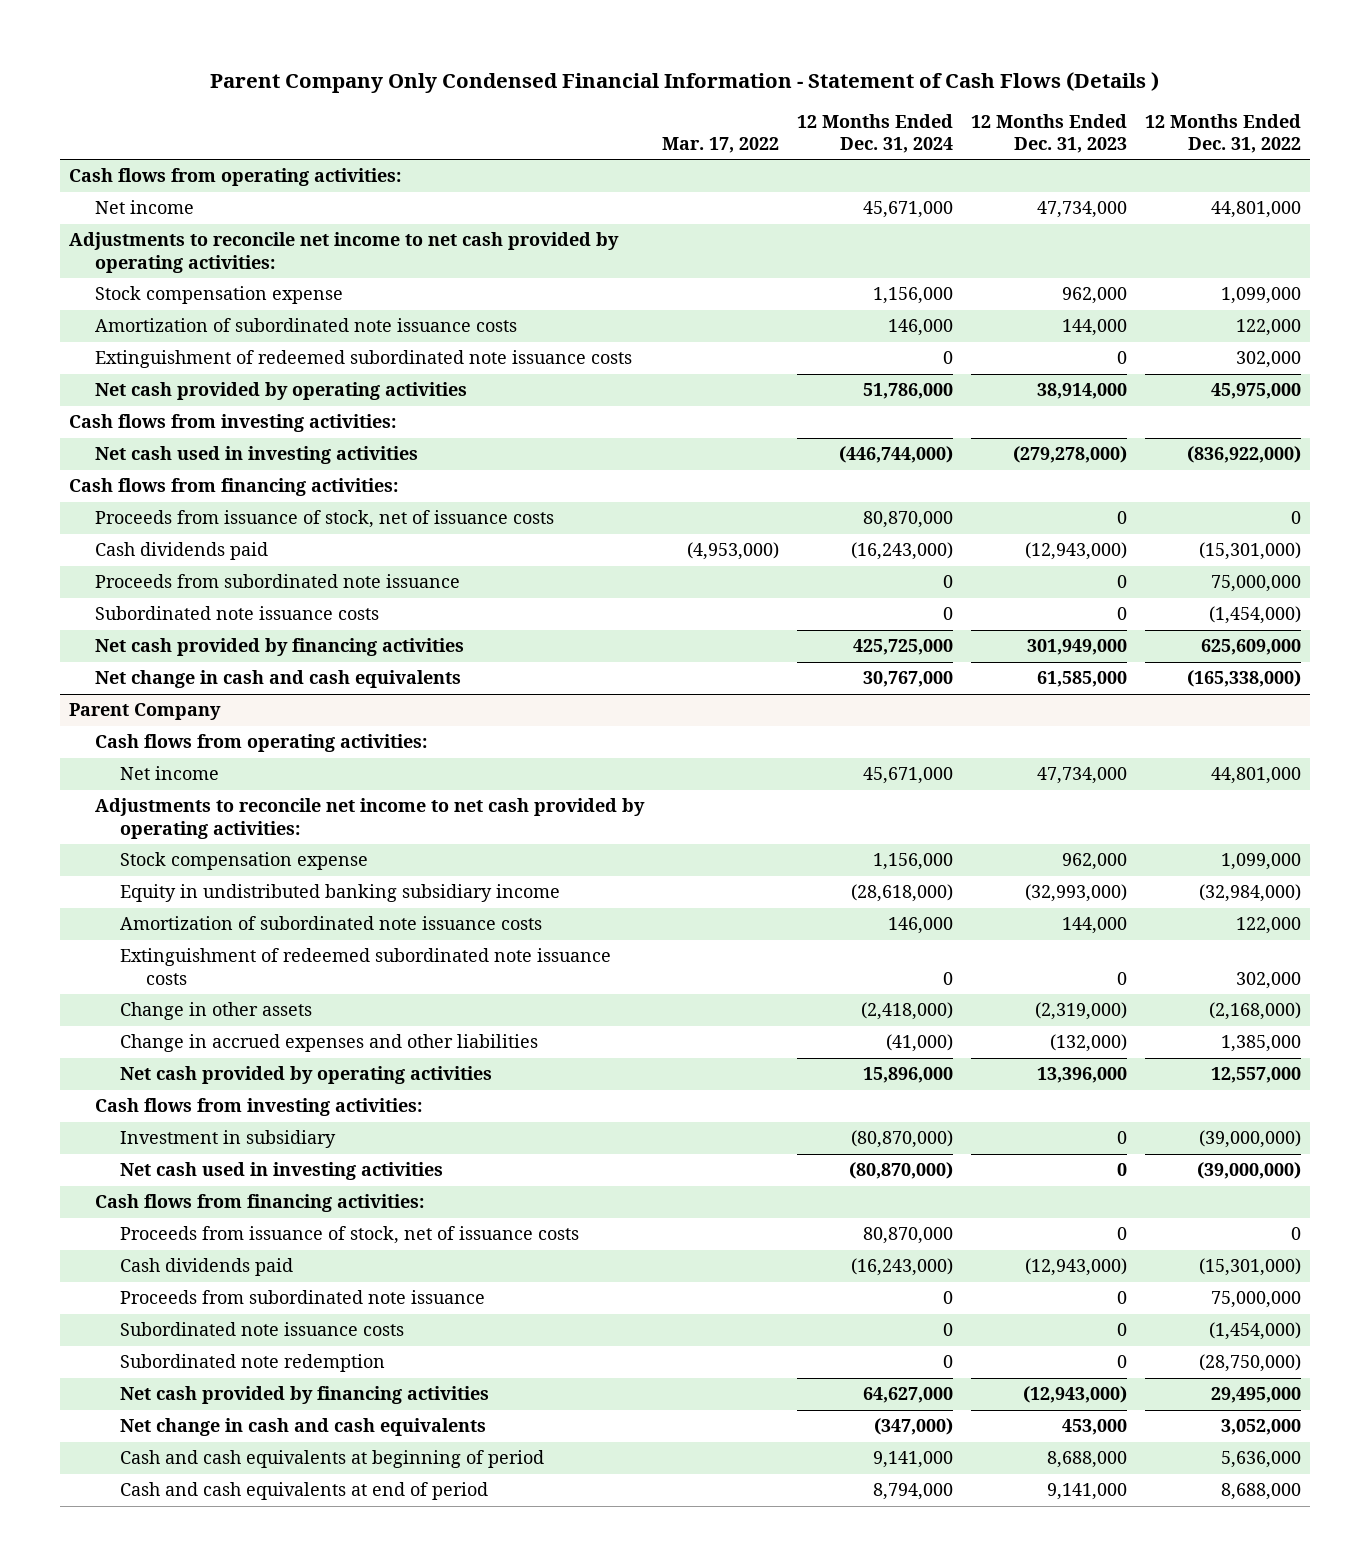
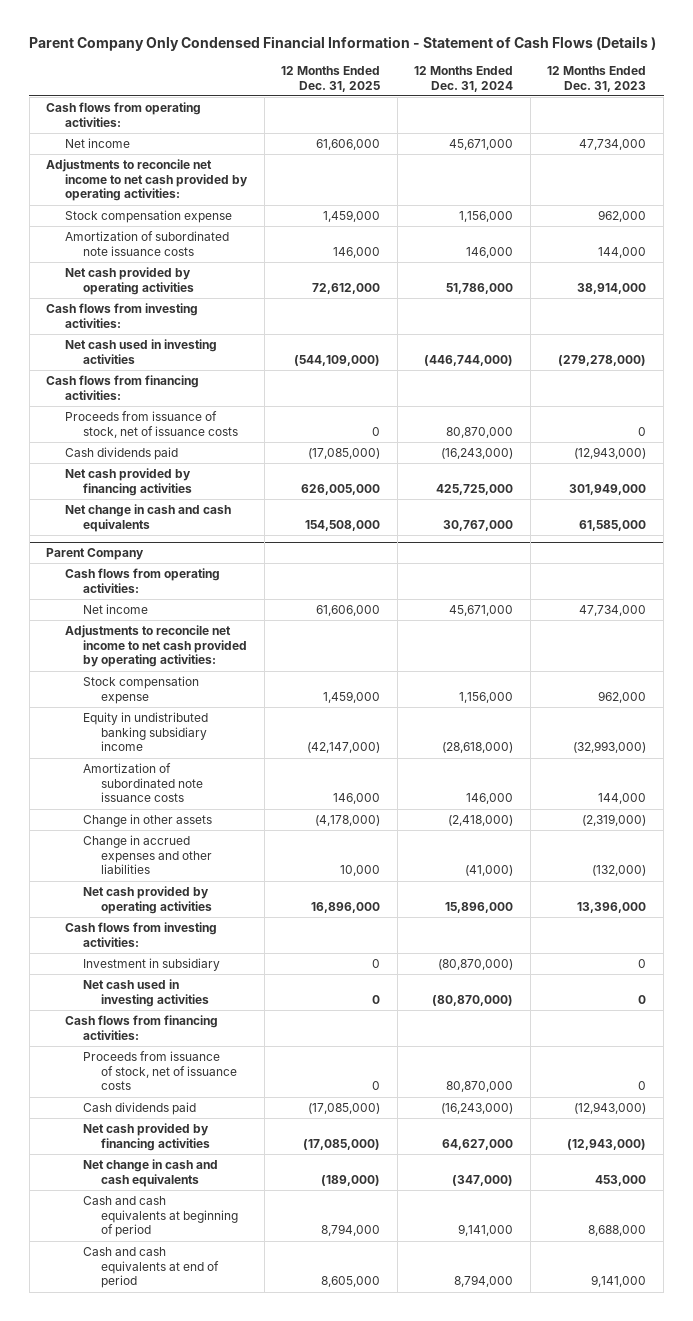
- | Mar. 17, 2022 | 12 Months Ended Dec. 31, 2024 | 12 Months Ended Dec. 31, 2023 | 12 Months Ended Dec. 31, 2022
+ | 12 Months Ended Dec. 31, 2025 | 12 Months Ended Dec. 31, 2024 | 12 Months Ended Dec. 31, 2023
- Extinguishment of redeemed subordinated note issuance costs | | 0 | 0 | 302,000
- Proceeds from subordinated note issuance | | 0 | 0 | 75,000,000
- Subordinated note issuance costs | | 0 | 0 | (1,454,000)
@ Parent Company
- Extinguishment of redeemed subordinated note issuance costs | | 0 | 0 | 302,000
- Proceeds from subordinated note issuance | | 0 | 0 | 75,000,000
- Subordinated note issuance costs | | 0 | 0 | (1,454,000)
- Subordinated note redemption | | 0 | 0 | (28,750,000)

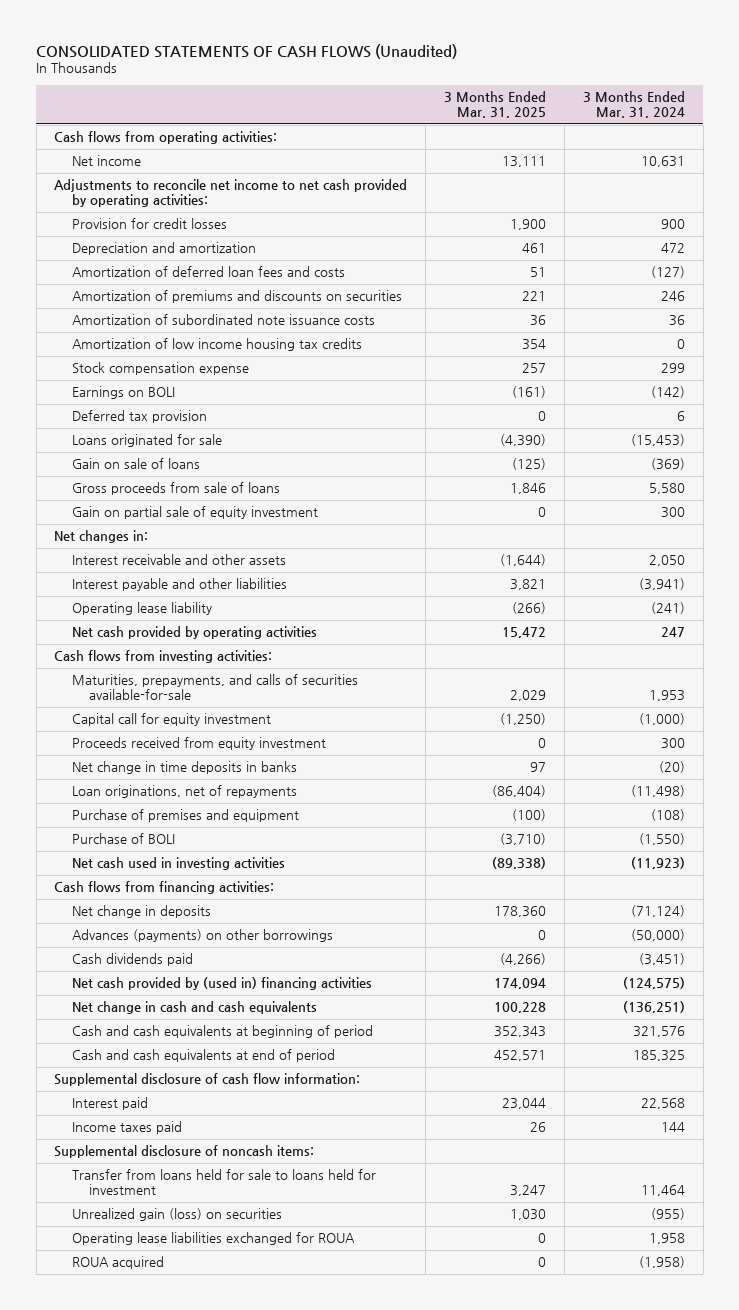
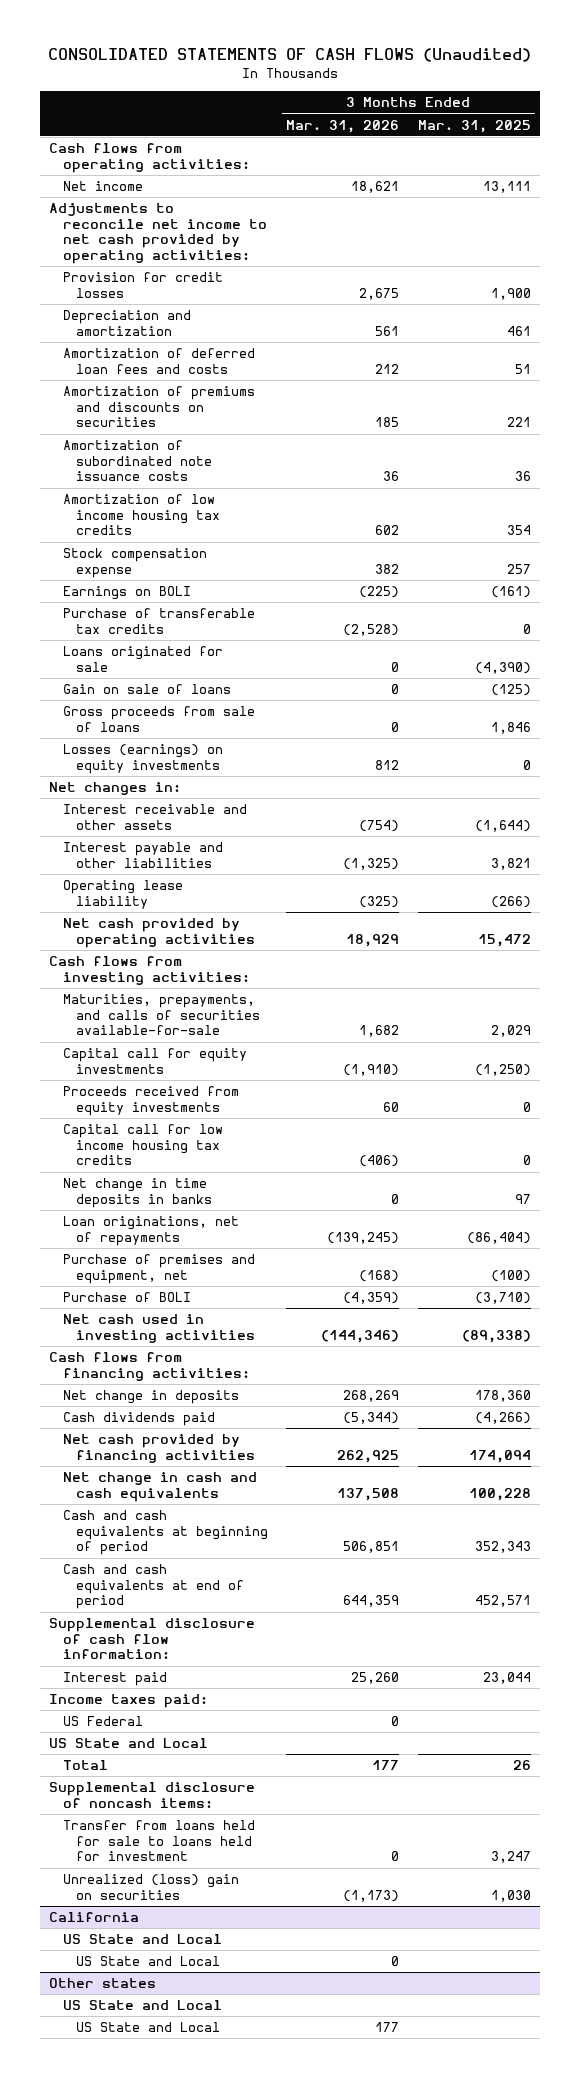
- | 3 Months Ended Mar. 31, 2025 | 3 Months Ended Mar. 31, 2024
+ | 3 Months Ended Mar. 31, 2026 | 3 Months Ended Mar. 31, 2025
- Deferred tax provision | 0 | 6
+ Purchase of transferable tax credits | (2,528) | 0
- Gain on partial sale of equity investment | 0 | 300
+ Losses (earnings) on equity investments | 812 | 0
- Capital call for equity investment | (1,250) | (1,000)
- Proceeds received from equity investment | 0 | 300
+ Capital call for equity investments | (1,910) | (1,250)
+ Proceeds received from equity investments | 60 | 0
+ Capital call for low income housing tax credits | (406) | 0
- Purchase of premises and equipment | (100) | (108)
+ Purchase of premises and equipment, net | (168) | (100)
- Advances (payments) on other borrowings | 0 | (50,000)
- Net cash provided by (used in) financing activities | 174,094 | (124,575)
+ Net cash provided by financing activities | 262,925 | 174,094
- Income taxes paid | 26 | 144
+ Income taxes paid:
+ US Federal | 0 |
+ US State and Local
+ Total | 177 | 26
- Unrealized gain (loss) on securities | 1,030 | (955)
- Operating lease liabilities exchanged for ROUA | 0 | 1,958
- ROUA acquired | 0 | (1,958)
+ Unrealized (loss) gain on securities | (1,173) | 1,030
+ California
+ US State and Local
+ US State and Local | 0 |
+ Other states
+ US State and Local
+ US State and Local | 177 |

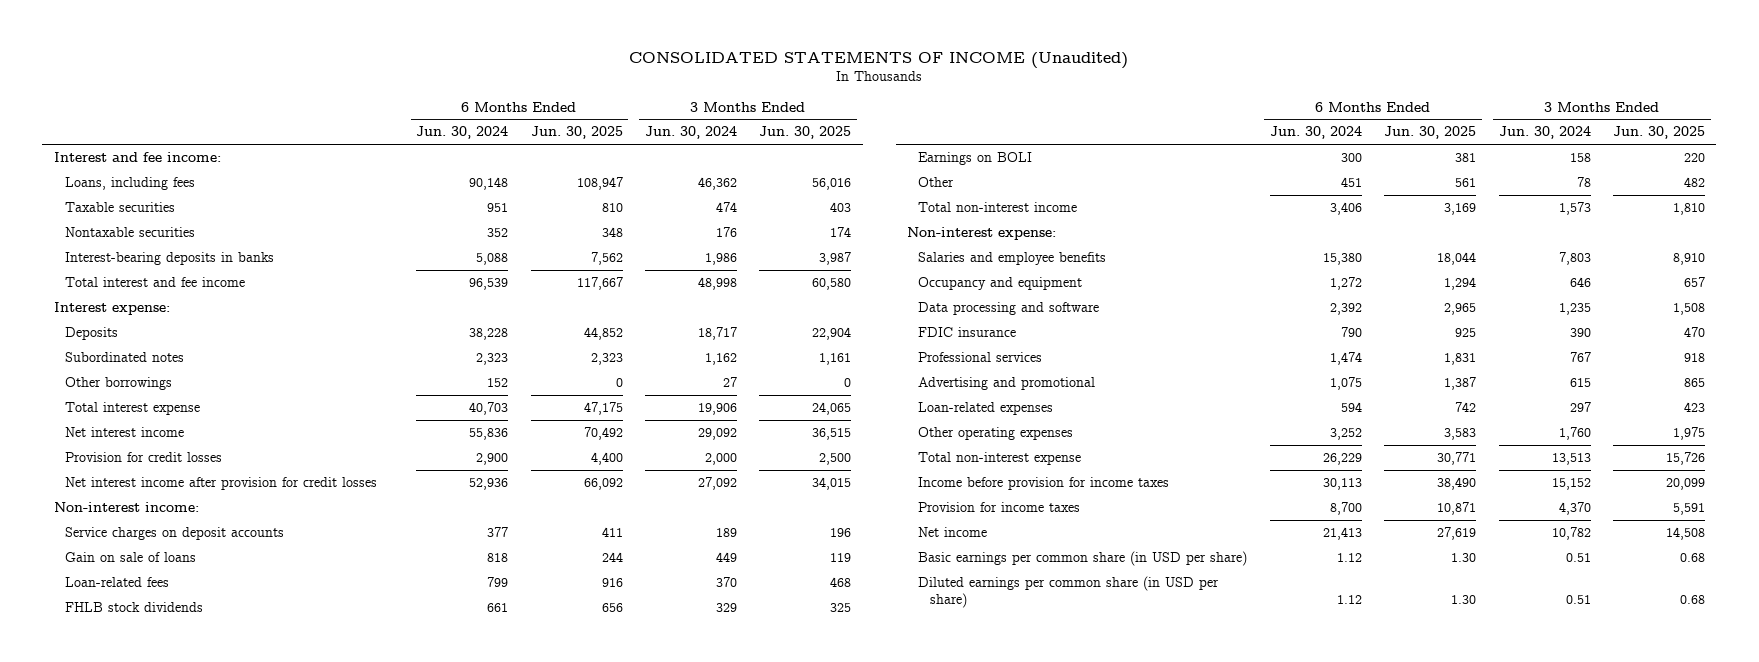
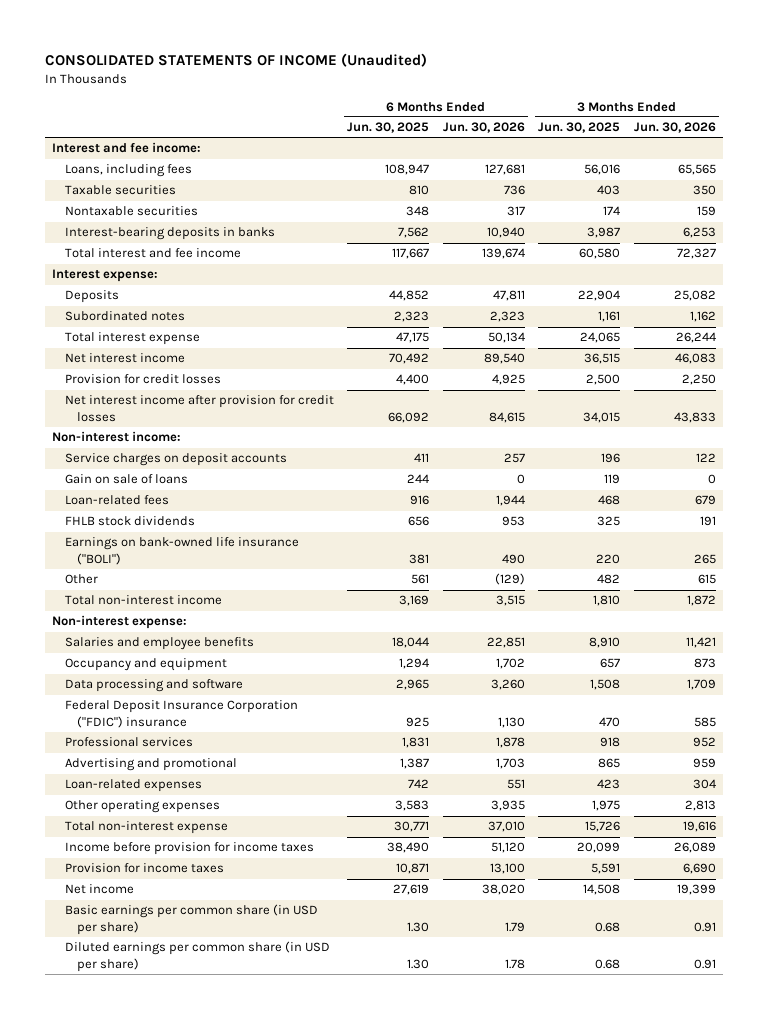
- | 6 Months Ended Jun. 30, 2024 | 6 Months Ended Jun. 30, 2025 | 3 Months Ended Jun. 30, 2024 | 3 Months Ended Jun. 30, 2025
+ | 6 Months Ended Jun. 30, 2025 | 6 Months Ended Jun. 30, 2026 | 3 Months Ended Jun. 30, 2025 | 3 Months Ended Jun. 30, 2026
- Other borrowings | 152 | 0 | 27 | 0
- Earnings on BOLI | 300 | 381 | 158 | 220
+ Earnings on bank-owned life insurance ("BOLI") | 381 | 490 | 220 | 265
- FDIC insurance | 790 | 925 | 390 | 470
+ Federal Deposit Insurance Corporation ("FDIC") insurance | 925 | 1,130 | 470 | 585

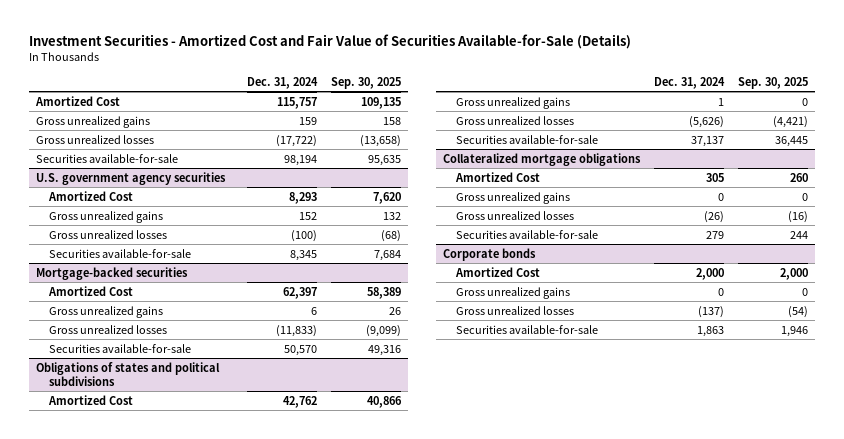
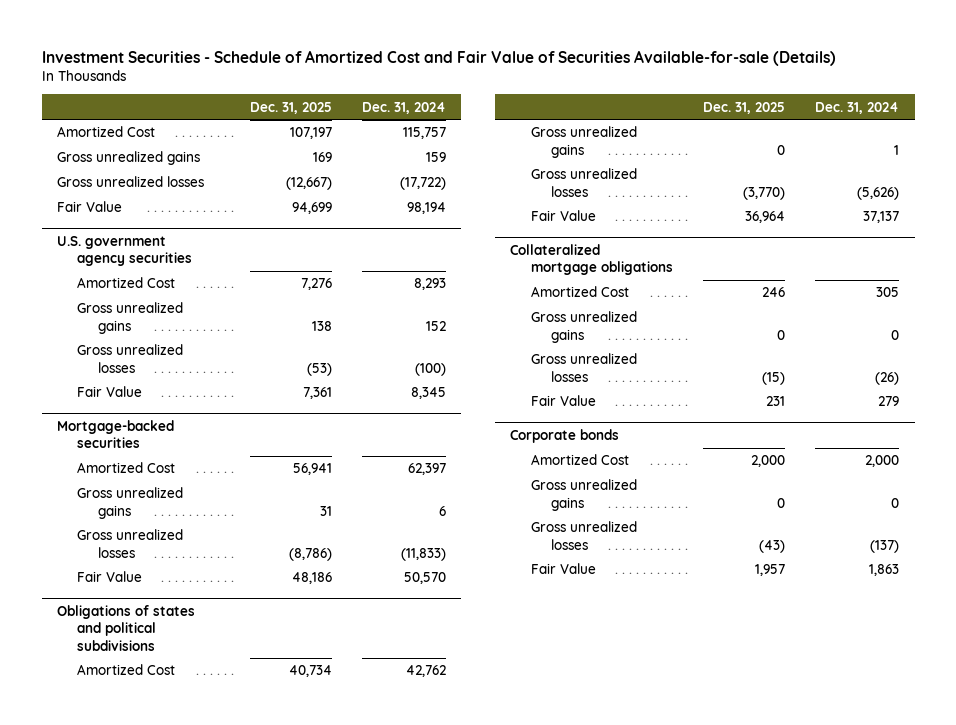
- Investment Securities - Amortized Cost and Fair Value of Securities Available-for-Sale (Details)
+ Investment Securities - Schedule of Amortized Cost and Fair Value of Securities Available-for-sale (Details)
- | Dec. 31, 2024 | Sep. 30, 2025
+ | Dec. 31, 2025 | Dec. 31, 2024
- Securities available-for-sale | 98,194 | 95,635
+ Fair Value | 94,699 | 98,194
@ U.S. government agency securities
- Securities available-for-sale | 8,345 | 7,684
+ Fair Value | 7,361 | 8,345
@ Mortgage-backed securities
- Securities available-for-sale | 50,570 | 49,316
+ Fair Value | 48,186 | 50,570
@ Obligations of states and political subdivisions
- Securities available-for-sale | 37,137 | 36,445
+ Fair Value | 36,964 | 37,137
@ Collateralized mortgage obligations
- Securities available-for-sale | 279 | 244
+ Fair Value | 231 | 279
@ Corporate bonds
- Securities available-for-sale | 1,863 | 1,946
+ Fair Value | 1,957 | 1,863

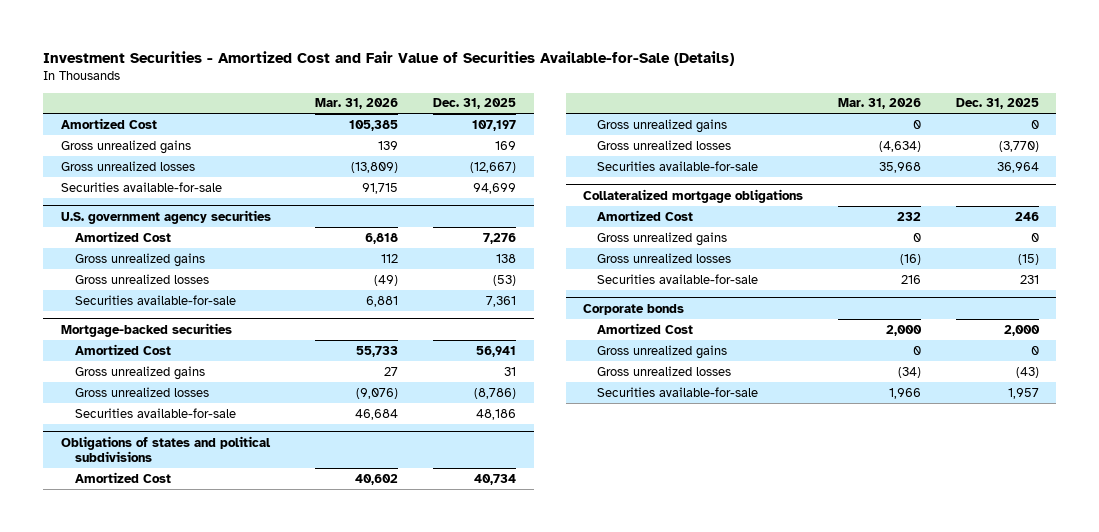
- Investment Securities - Schedule of Amortized Cost and Fair Value of Securities Available-for-sale (Details)
+ Investment Securities - Amortized Cost and Fair Value of Securities Available-for-Sale (Details)
- | Dec. 31, 2025 | Dec. 31, 2024
+ | Mar. 31, 2026 | Dec. 31, 2025
- Fair Value | 94,699 | 98,194
+ Securities available-for-sale | 91,715 | 94,699
@ U.S. government agency securities
- Fair Value | 7,361 | 8,345
+ Securities available-for-sale | 6,881 | 7,361
@ Mortgage-backed securities
- Fair Value | 48,186 | 50,570
+ Securities available-for-sale | 46,684 | 48,186
@ Obligations of states and political subdivisions
- Fair Value | 36,964 | 37,137
+ Securities available-for-sale | 35,968 | 36,964
@ Collateralized mortgage obligations
- Fair Value | 231 | 279
+ Securities available-for-sale | 216 | 231
@ Corporate bonds
- Fair Value | 1,957 | 1,863
+ Securities available-for-sale | 1,966 | 1,957

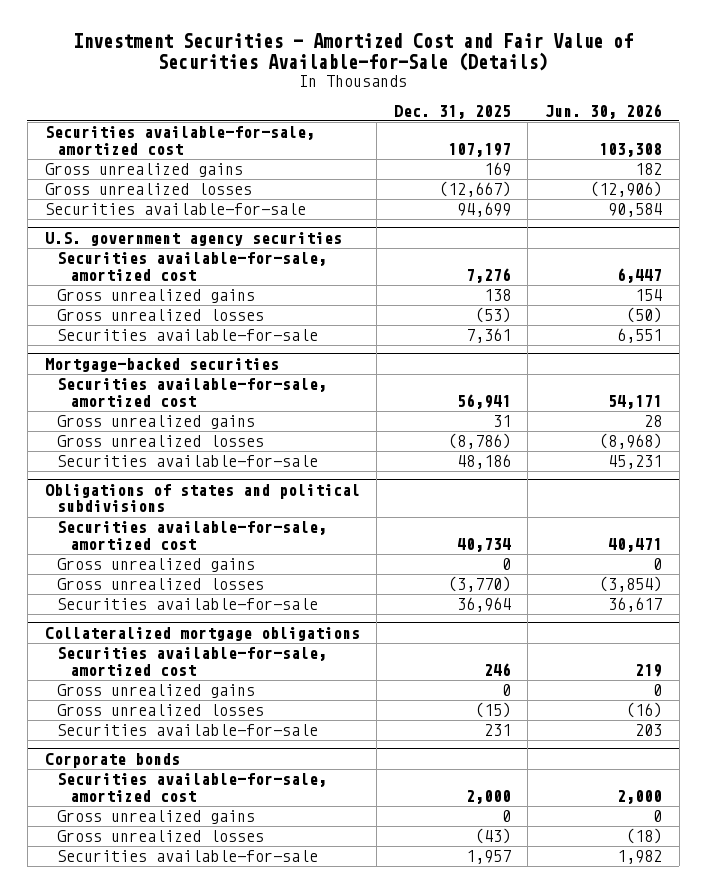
- | Mar. 31, 2026 | Dec. 31, 2025
+ | Dec. 31, 2025 | Jun. 30, 2026
- Amortized Cost | 105,385 | 107,197
+ Securities available-for-sale, amortized cost | 107,197 | 103,308
@ U.S. government agency securities
- Amortized Cost | 6,818 | 7,276
+ Securities available-for-sale, amortized cost | 7,276 | 6,447
@ Mortgage-backed securities
- Amortized Cost | 55,733 | 56,941
+ Securities available-for-sale, amortized cost | 56,941 | 54,171
@ Obligations of states and political subdivisions
- Amortized Cost | 40,602 | 40,734
+ Securities available-for-sale, amortized cost | 40,734 | 40,471
@ Collateralized mortgage obligations
- Amortized Cost | 232 | 246
+ Securities available-for-sale, amortized cost | 246 | 219
@ Corporate bonds
- Amortized Cost | 2,000 | 2,000
+ Securities available-for-sale, amortized cost | 2,000 | 2,000

